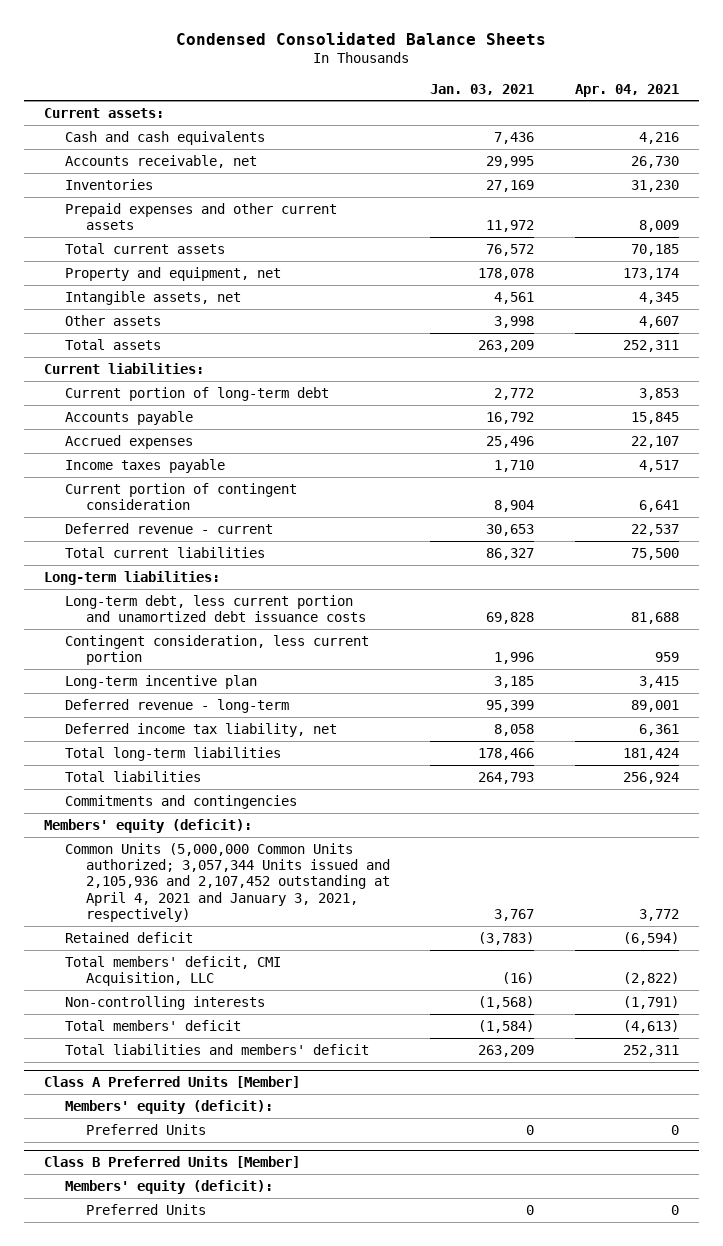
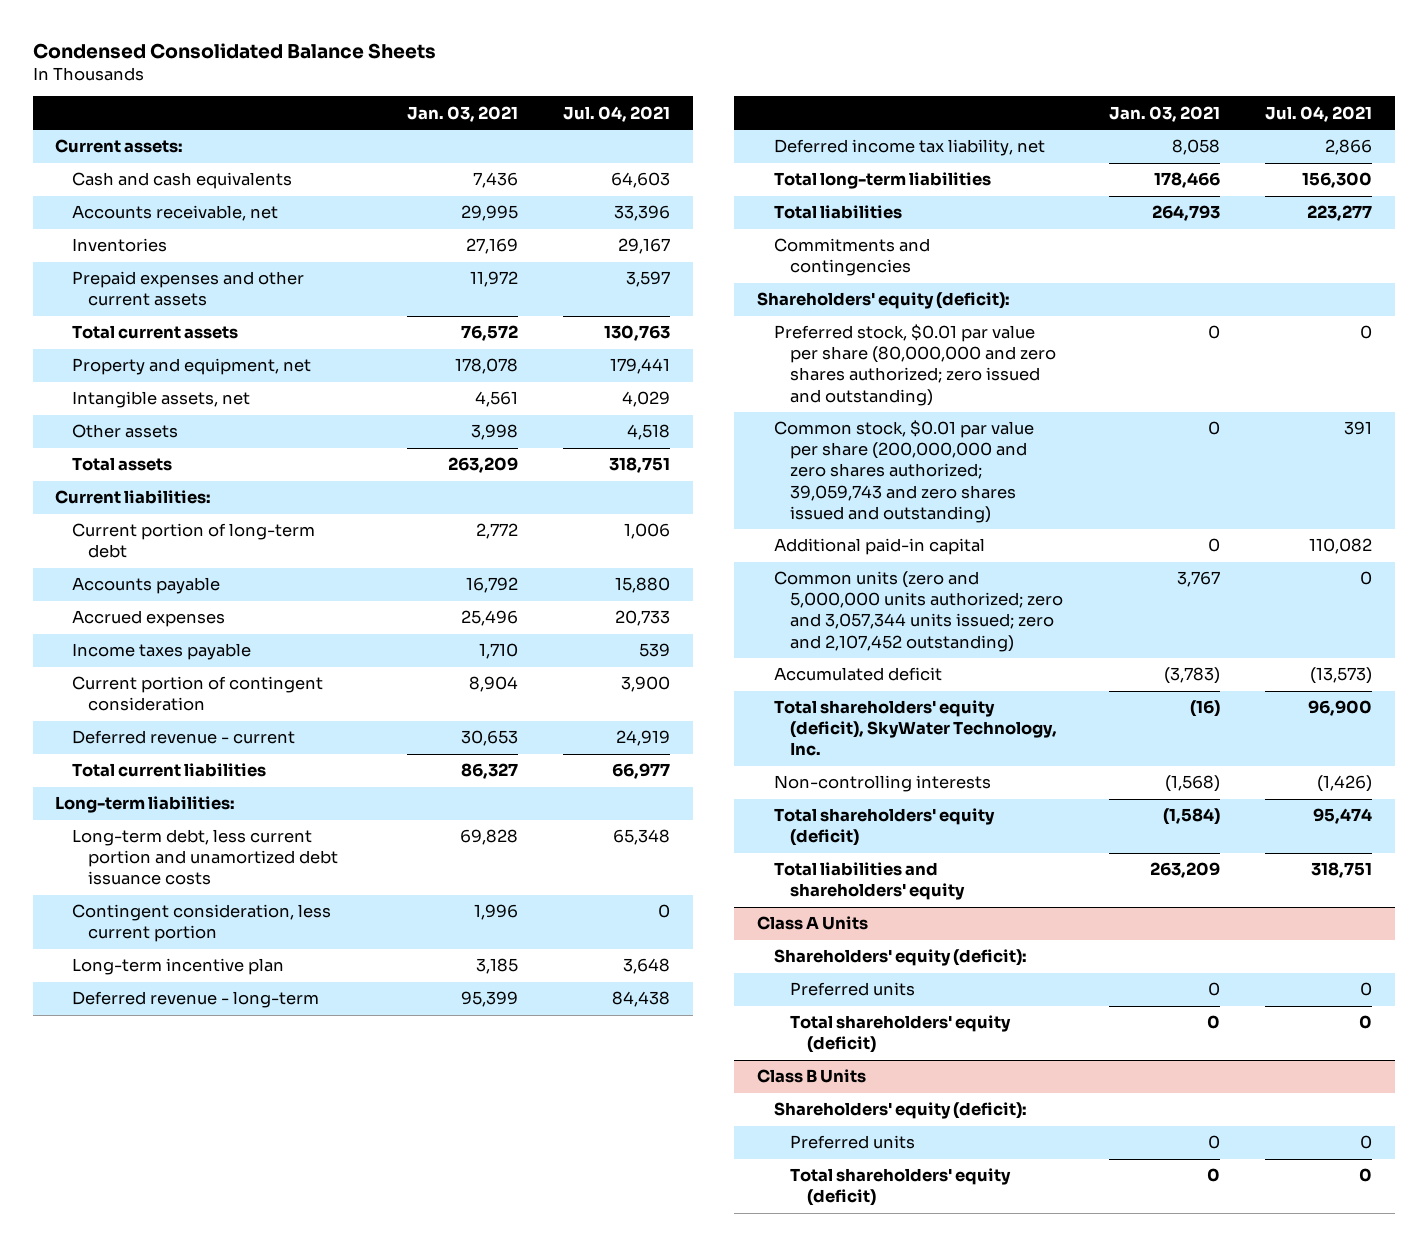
- | Jan. 03, 2021 | Apr. 04, 2021
+ | Jan. 03, 2021 | Jul. 04, 2021
- Members' equity (deficit):
- Common Units (5,000,000 Common Units authorized; 3,057,344 Units issued and 2,105,936 and 2,107,452 outstanding at April 4, 2021 and January 3, 2021, respectively) | 3,767 | 3,772
- Retained deficit | (3,783) | (6,594)
- Total members' deficit, CMI Acquisition, LLC | (16) | (2,822)
+ Shareholders' equity (deficit):
+ Preferred stock, $0.01 par value per share (80,000,000 and zero shares authorized; zero issued and outstanding) | 0 | 0
+ Common stock, $0.01 par value per share (200,000,000 and zero shares authorized; 39,059,743 and zero shares issued and outstanding) | 0 | 391
+ Additional paid-in capital | 0 | 110,082
+ Common units (zero and 5,000,000 units authorized; zero and 3,057,344 units issued; zero and 2,107,452 outstanding) | 3,767 | 0
+ Accumulated deficit | (3,783) | (13,573)
+ Total shareholders' equity (deficit), SkyWater Technology, Inc. | (16) | 96,900
- Total members' deficit | (1,584) | (4,613)
- Total liabilities and members' deficit | 263,209 | 252,311
- Class A Preferred Units [Member]
- Members' equity (deficit):
- Preferred Units | 0 | 0
- Class B Preferred Units [Member]
- Members' equity (deficit):
- Preferred Units | 0 | 0
+ Total shareholders' equity (deficit) | (1,584) | 95,474
+ Total liabilities and shareholders' equity | 263,209 | 318,751
+ Class A Units
+ Shareholders' equity (deficit):
+ Preferred units | 0 | 0
+ Total shareholders' equity (deficit) | 0 | 0
+ Class B Units
+ Shareholders' equity (deficit):
+ Preferred units | 0 | 0
+ Total shareholders' equity (deficit) | 0 | 0

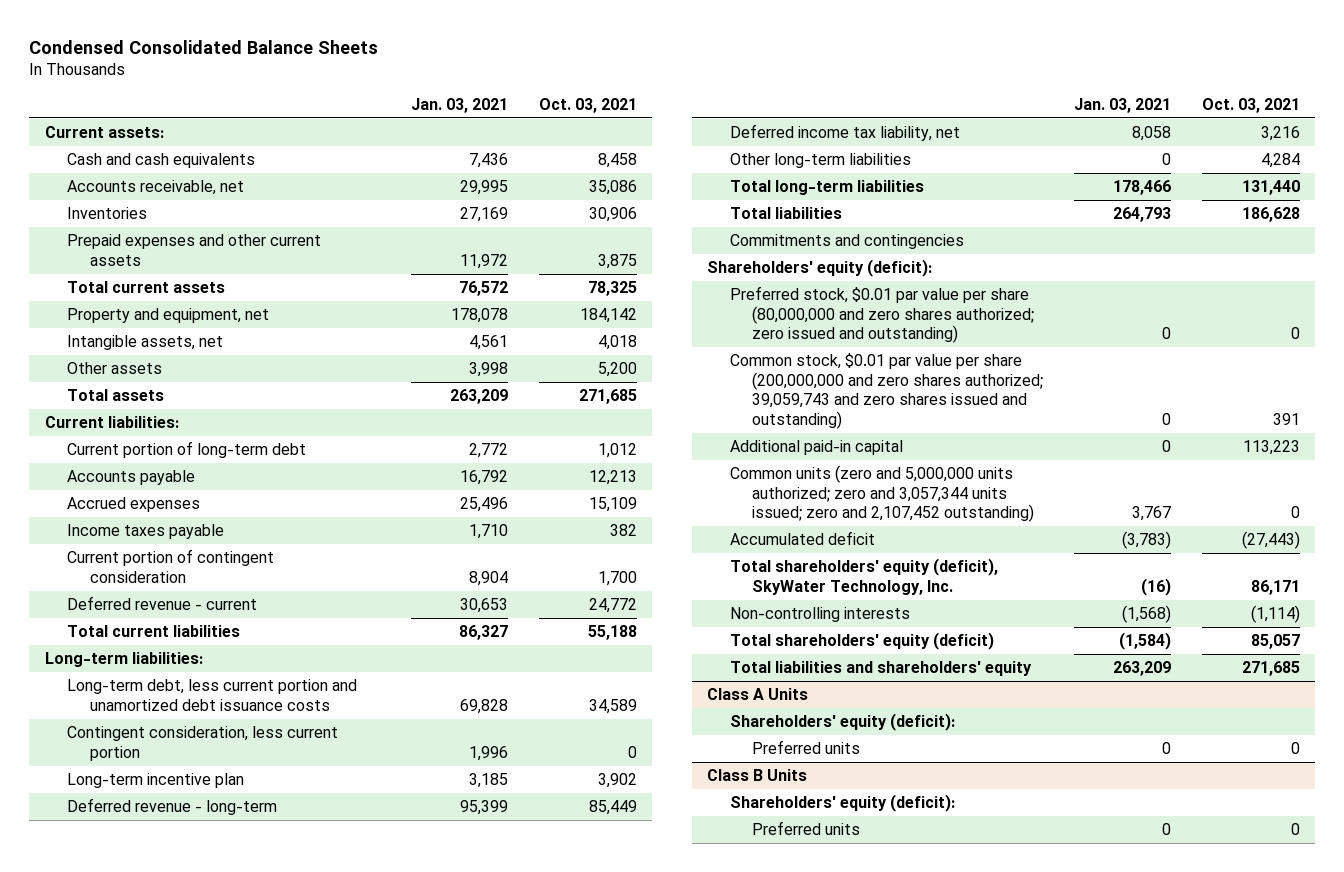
- | Jan. 03, 2021 | Jul. 04, 2021
+ | Jan. 03, 2021 | Oct. 03, 2021
+ Other long-term liabilities | 0 | 4,284
@ Class A Units
- Total shareholders' equity (deficit) | 0 | 0
@ Class B Units
- Total shareholders' equity (deficit) | 0 | 0

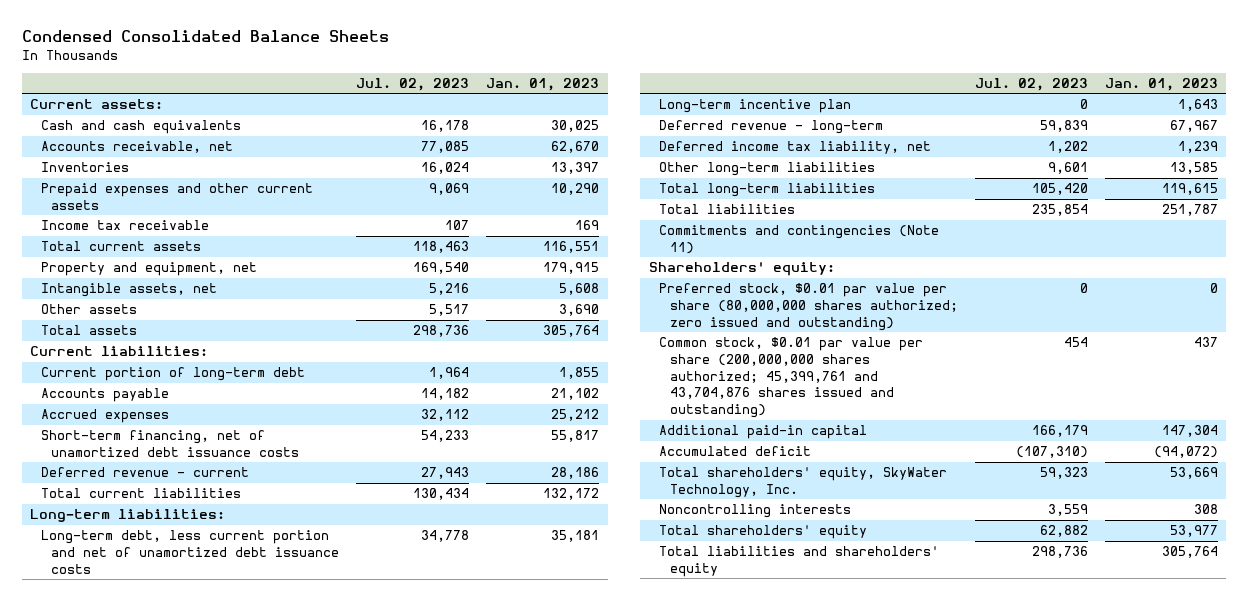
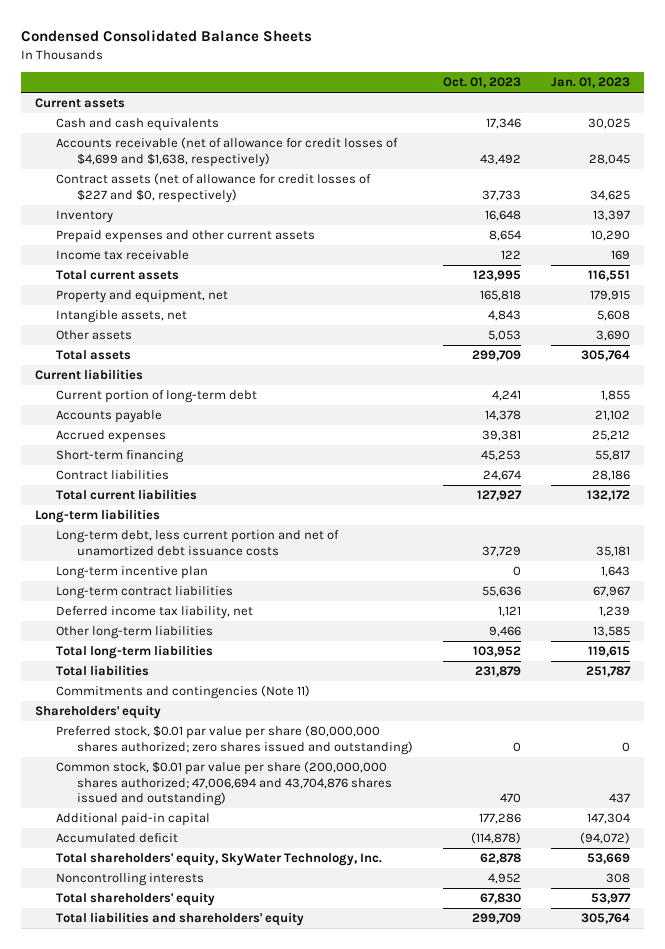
- | Jul. 02, 2023 | Jan. 01, 2023
+ | Oct. 01, 2023 | Jan. 01, 2023
- Current assets:
+ Current assets
- Accounts receivable, net | 77,085 | 62,670
- Inventories | 16,024 | 13,397
+ Accounts receivable (net of allowance for credit losses of $4,699 and $1,638, respectively) | 43,492 | 28,045
+ Contract assets (net of allowance for credit losses of $227 and $0, respectively) | 37,733 | 34,625
+ Inventory | 16,648 | 13,397
- Current liabilities:
+ Current liabilities
- Short-term financing, net of unamortized debt issuance costs | 54,233 | 55,817
- Deferred revenue - current | 27,943 | 28,186
+ Short-term financing | 45,253 | 55,817
+ Contract liabilities | 24,674 | 28,186
- Long-term liabilities:
+ Long-term liabilities
- Deferred revenue - long-term | 59,839 | 67,967
+ Long-term contract liabilities | 55,636 | 67,967
- Shareholders' equity:
- Preferred stock, $0.01 par value per share (80,000,000 shares authorized; zero issued and outstanding) | 0 | 0
- Common stock, $0.01 par value per share (200,000,000 shares authorized; 45,399,761 and 43,704,876 shares issued and outstanding) | 454 | 437
+ Shareholders' equity
+ Preferred stock, $0.01 par value per share (80,000,000 shares authorized; zero shares issued and outstanding) | 0 | 0
+ Common stock, $0.01 par value per share (200,000,000 shares authorized; 47,006,694 and 43,704,876 shares issued and outstanding) | 470 | 437

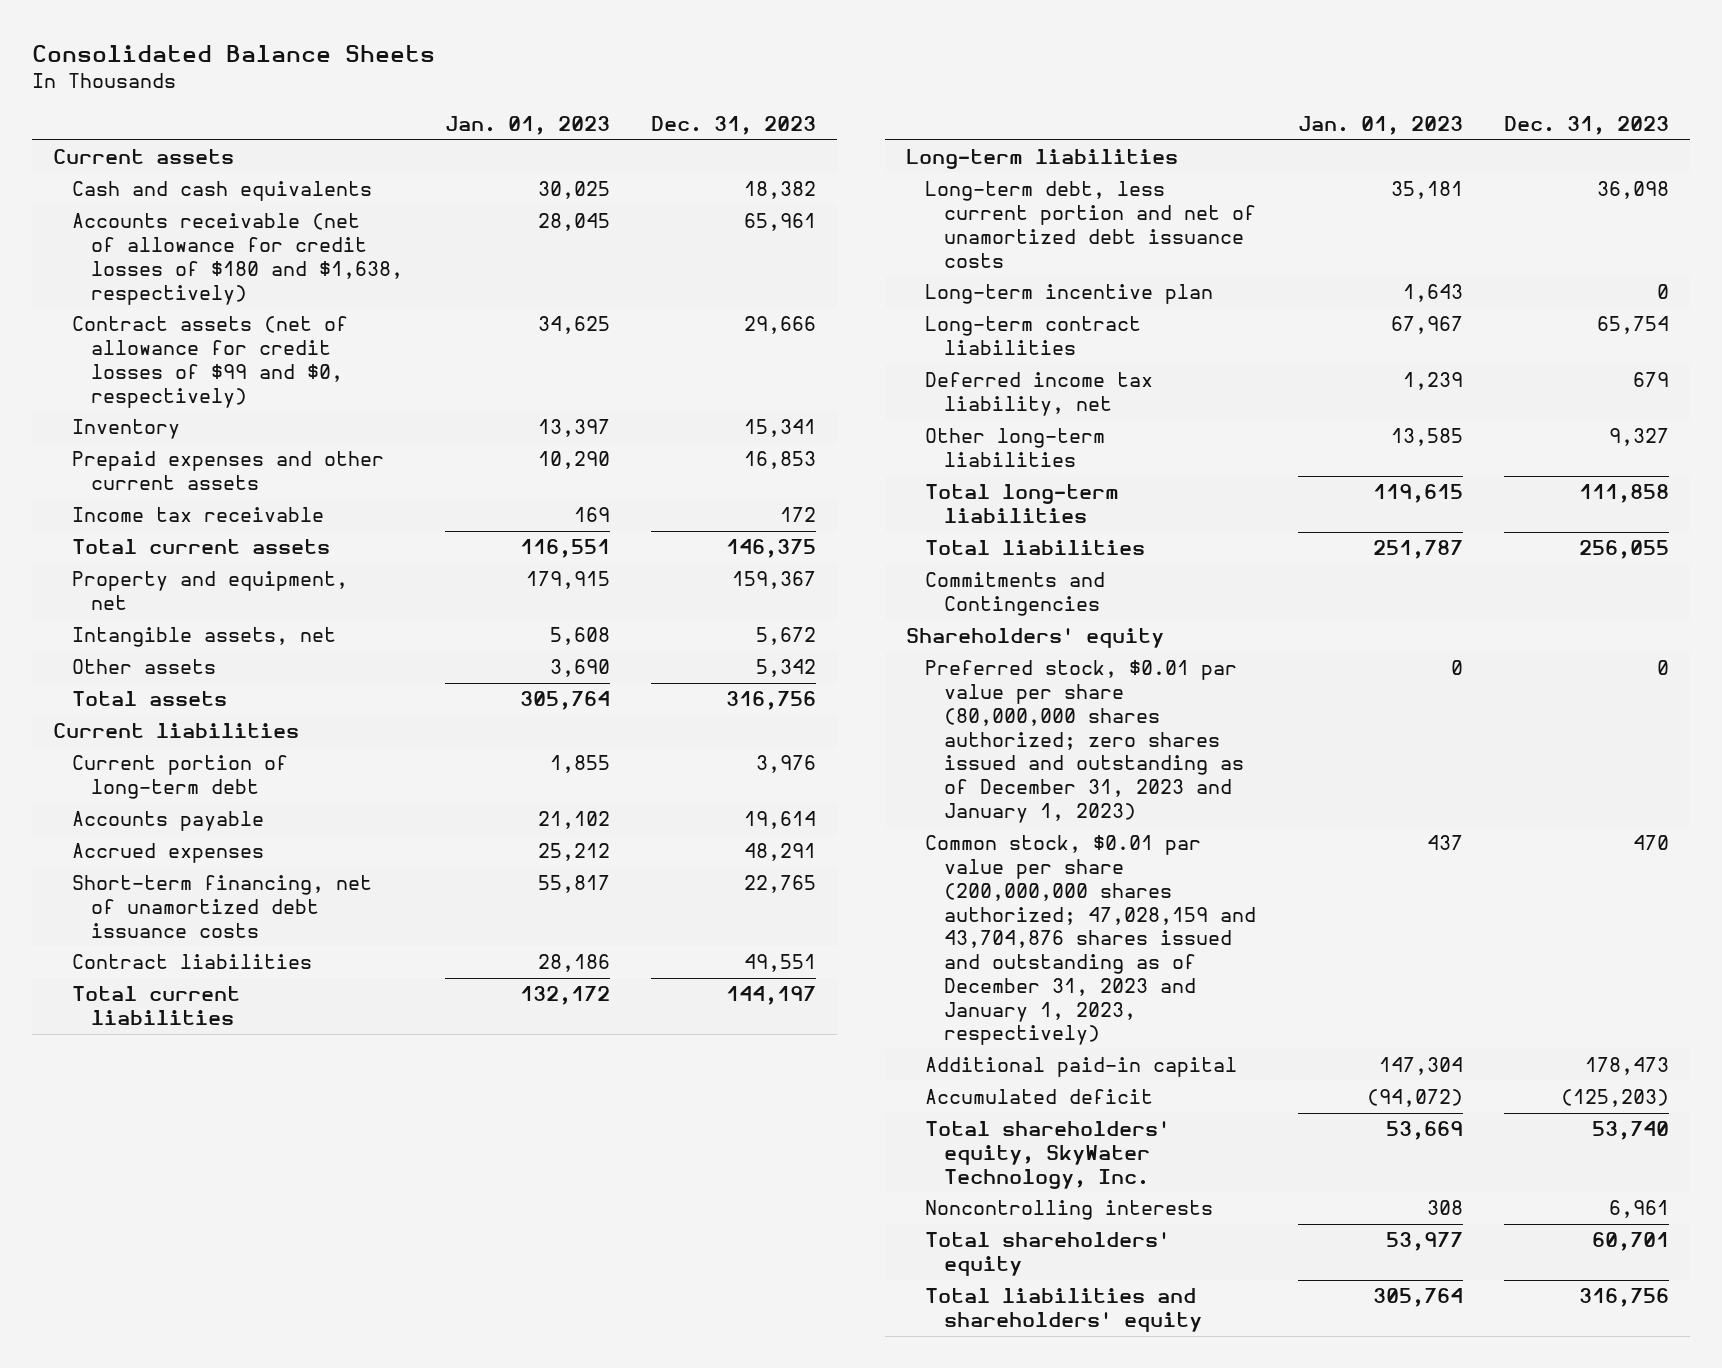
- Condensed Consolidated Balance Sheets
+ Consolidated Balance Sheets
- | Oct. 01, 2023 | Jan. 01, 2023
+ | Jan. 01, 2023 | Dec. 31, 2023
- Accounts receivable (net of allowance for credit losses of $4,699 and $1,638, respectively) | 43,492 | 28,045
- Contract assets (net of allowance for credit losses of $227 and $0, respectively) | 37,733 | 34,625
+ Accounts receivable (net of allowance for credit losses of $180 and $1,638, respectively) | 28,045 | 65,961
+ Contract assets (net of allowance for credit losses of $99 and $0, respectively) | 34,625 | 29,666
- Short-term financing | 45,253 | 55,817
+ Short-term financing, net of unamortized debt issuance costs | 55,817 | 22,765
- Commitments and contingencies (Note 11)
+ Commitments and Contingencies
- Preferred stock, $0.01 par value per share (80,000,000 shares authorized; zero shares issued and outstanding) | 0 | 0
- Common stock, $0.01 par value per share (200,000,000 shares authorized; 47,006,694 and 43,704,876 shares issued and outstanding) | 470 | 437
+ Preferred stock, $0.01 par value per share (80,000,000 shares authorized; zero shares issued and outstanding as of December 31, 2023 and January 1, 2023) | 0 | 0
+ Common stock, $0.01 par value per share (200,000,000 shares authorized; 47,028,159 and 43,704,876 shares issued and outstanding as of December 31, 2023 and January 1, 2023, respectively) | 437 | 470

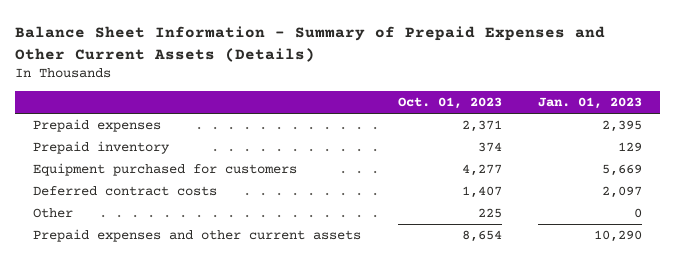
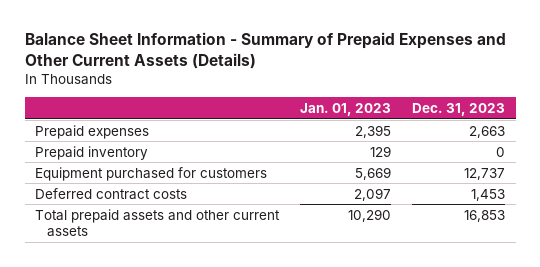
- | Oct. 01, 2023 | Jan. 01, 2023
+ | Jan. 01, 2023 | Dec. 31, 2023
- Other | 225 | 0
- Prepaid expenses and other current assets | 8,654 | 10,290
+ Total prepaid assets and other current assets | 10,290 | 16,853

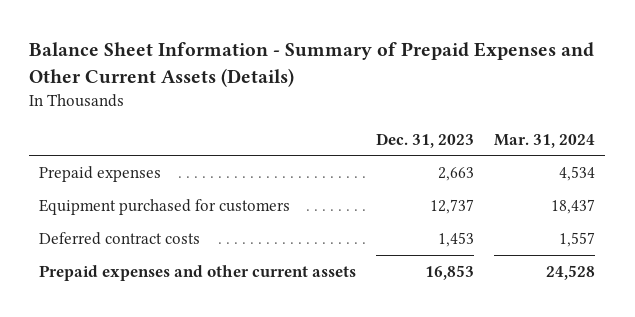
- | Jan. 01, 2023 | Dec. 31, 2023
+ | Dec. 31, 2023 | Mar. 31, 2024
- Prepaid inventory | 129 | 0
- Total prepaid assets and other current assets | 10,290 | 16,853
+ Prepaid expenses and other current assets | 16,853 | 24,528

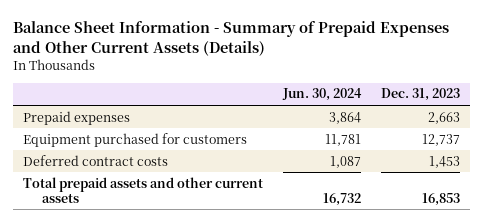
- | Dec. 31, 2023 | Mar. 31, 2024
+ | Jun. 30, 2024 | Dec. 31, 2023
- Prepaid expenses and other current assets | 16,853 | 24,528
+ Total prepaid assets and other current assets | 16,732 | 16,853

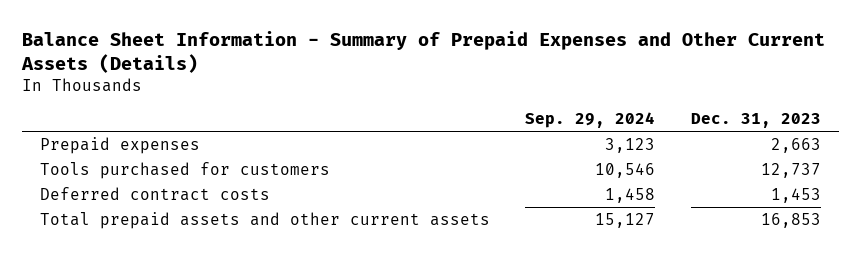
- | Jun. 30, 2024 | Dec. 31, 2023
+ | Sep. 29, 2024 | Dec. 31, 2023
- Equipment purchased for customers | 11,781 | 12,737
+ Tools purchased for customers | 10,546 | 12,737

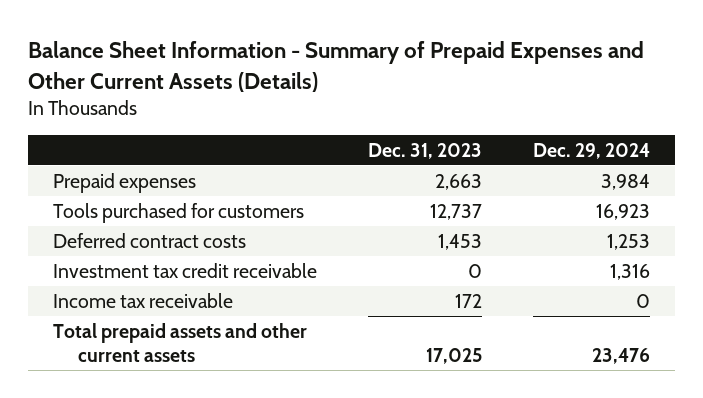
- | Sep. 29, 2024 | Dec. 31, 2023
+ | Dec. 31, 2023 | Dec. 29, 2024
- Total prepaid assets and other current assets | 15,127 | 16,853
+ Investment tax credit receivable | 0 | 1,316
+ Income tax receivable | 172 | 0
+ Total prepaid assets and other current assets | 17,025 | 23,476

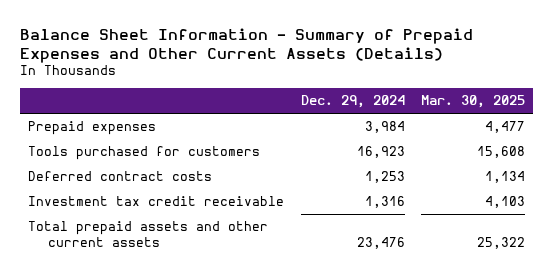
- | Dec. 31, 2023 | Dec. 29, 2024
+ | Dec. 29, 2024 | Mar. 30, 2025
- Income tax receivable | 172 | 0

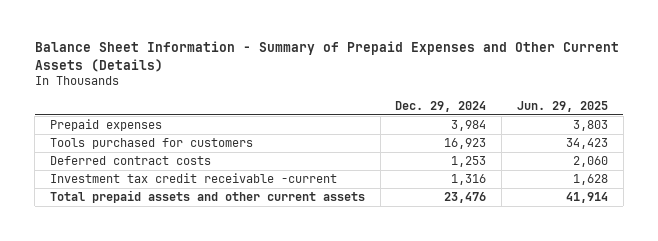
- | Dec. 29, 2024 | Mar. 30, 2025
+ | Dec. 29, 2024 | Jun. 29, 2025
- Investment tax credit receivable | 1,316 | 4,103
+ Investment tax credit receivable -current | 1,316 | 1,628

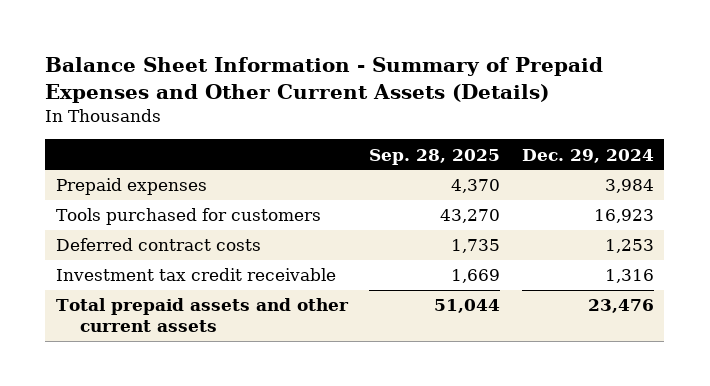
- | Dec. 29, 2024 | Jun. 29, 2025
+ | Sep. 28, 2025 | Dec. 29, 2024
- Investment tax credit receivable -current | 1,316 | 1,628
+ Investment tax credit receivable | 1,669 | 1,316

